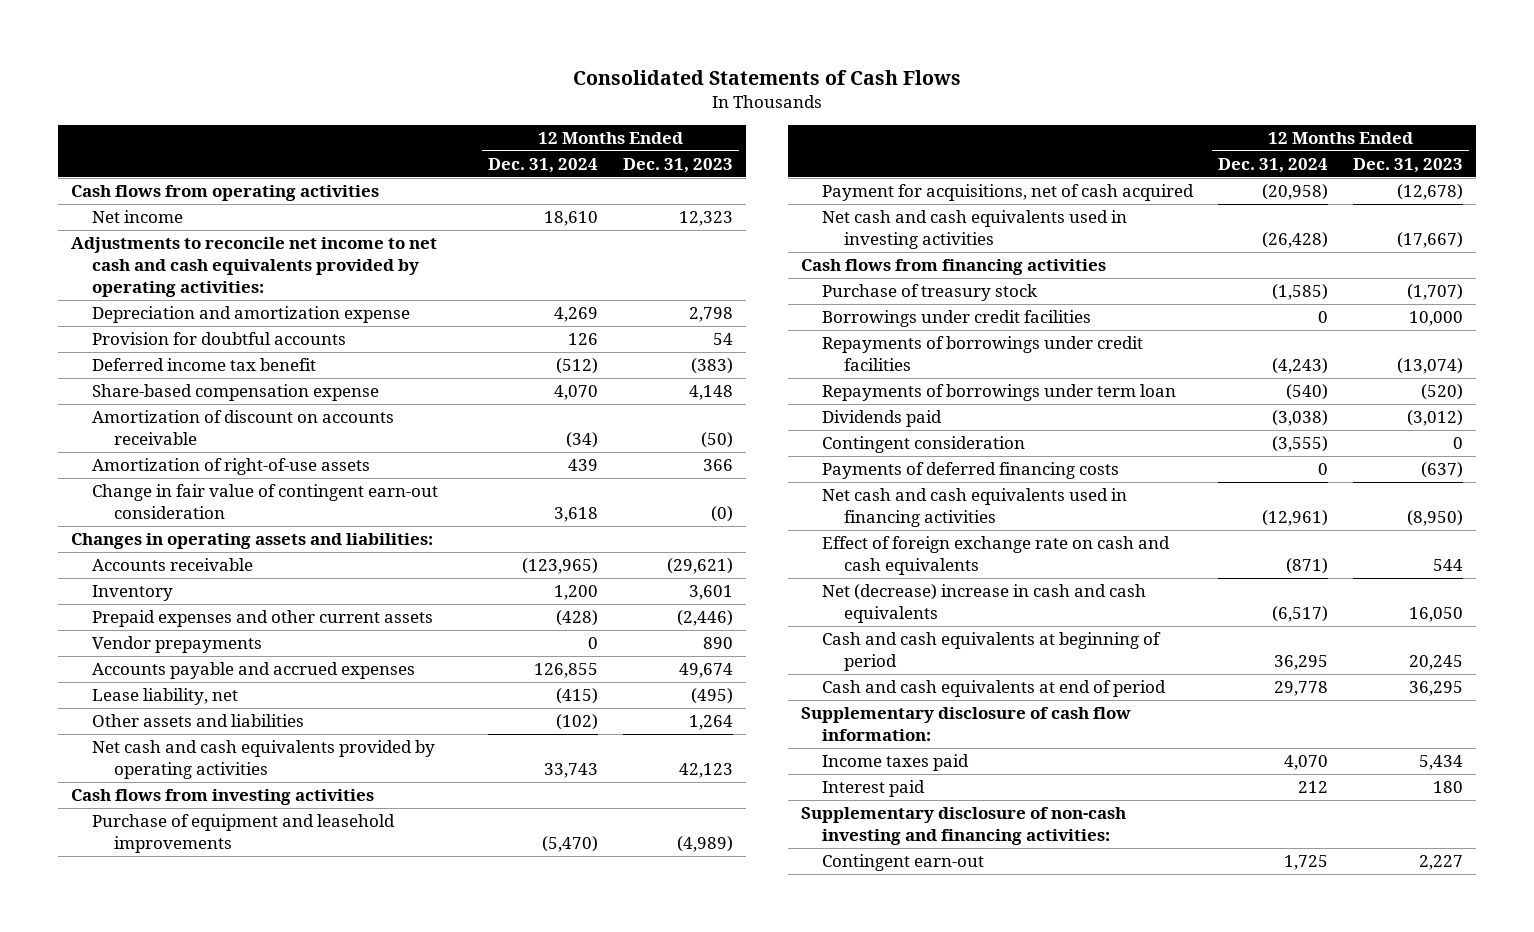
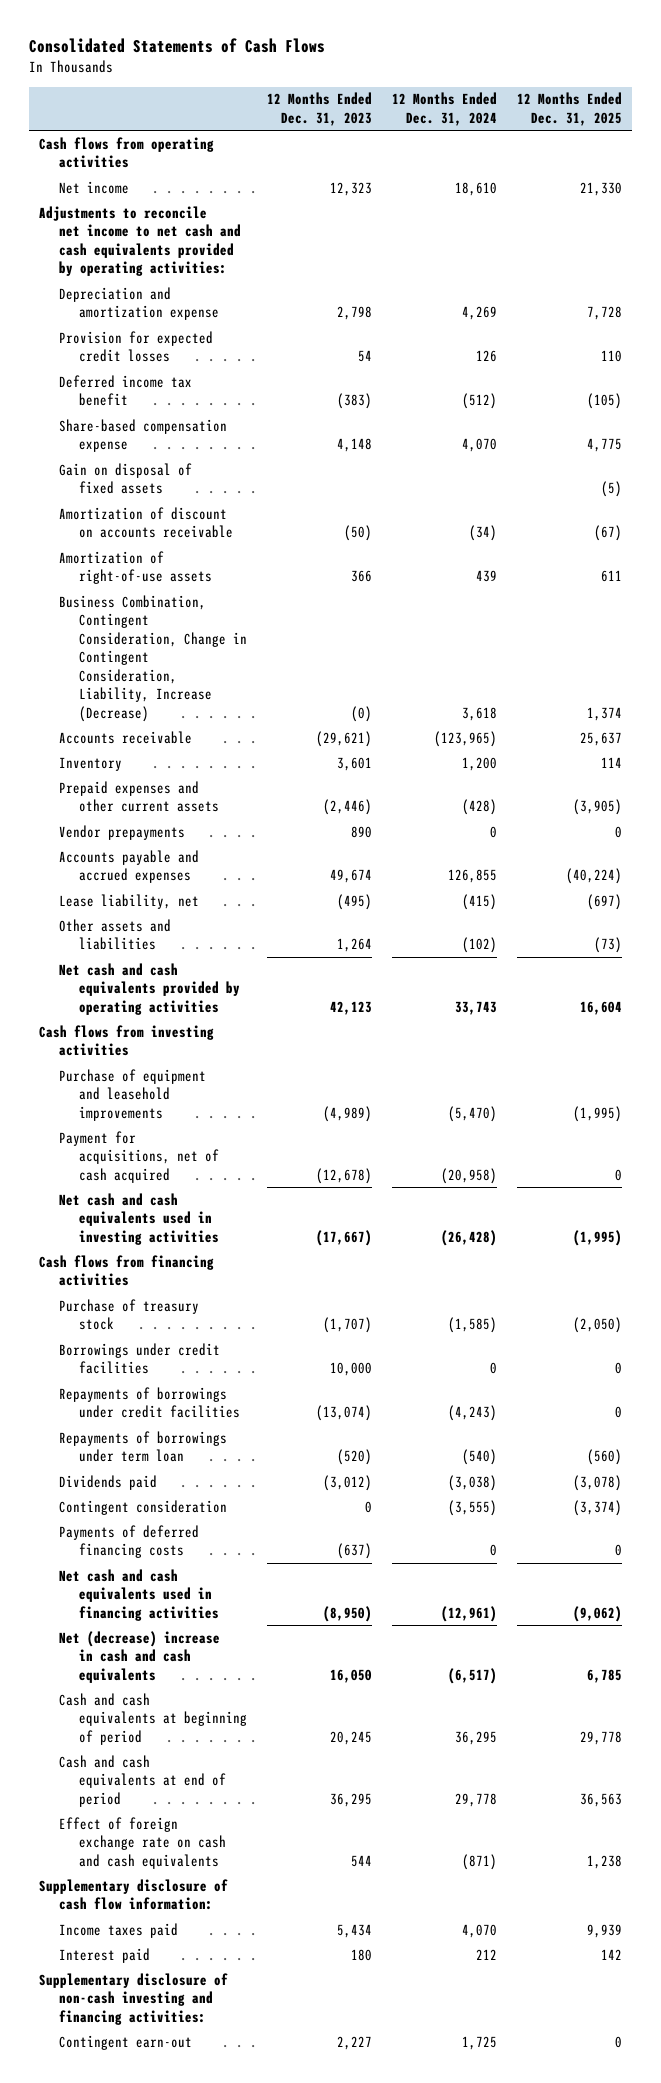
- | 12 Months Ended Dec. 31, 2024 | 12 Months Ended Dec. 31, 2023
+ | 12 Months Ended Dec. 31, 2023 | 12 Months Ended Dec. 31, 2024 | 12 Months Ended Dec. 31, 2025
- Provision for doubtful accounts | 126 | 54
+ Provision for expected credit losses | 54 | 126 | 110
+ Gain on disposal of fixed assets | | | (5)
- Change in fair value of contingent earn-out consideration | 3,618 | (0)
- Changes in operating assets and liabilities:
+ Business Combination, Contingent Consideration, Change in Contingent Consideration, Liability, Increase (Decrease) | (0) | 3,618 | 1,374
moved down: Effect of foreign exchange rate on cash and cash equivalents | 544 | (871) | 1,238

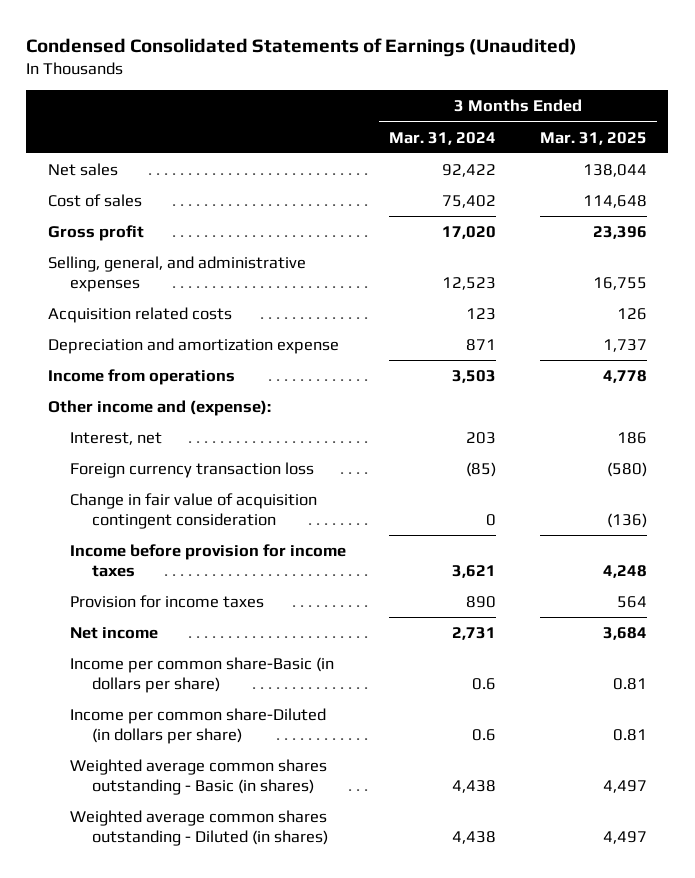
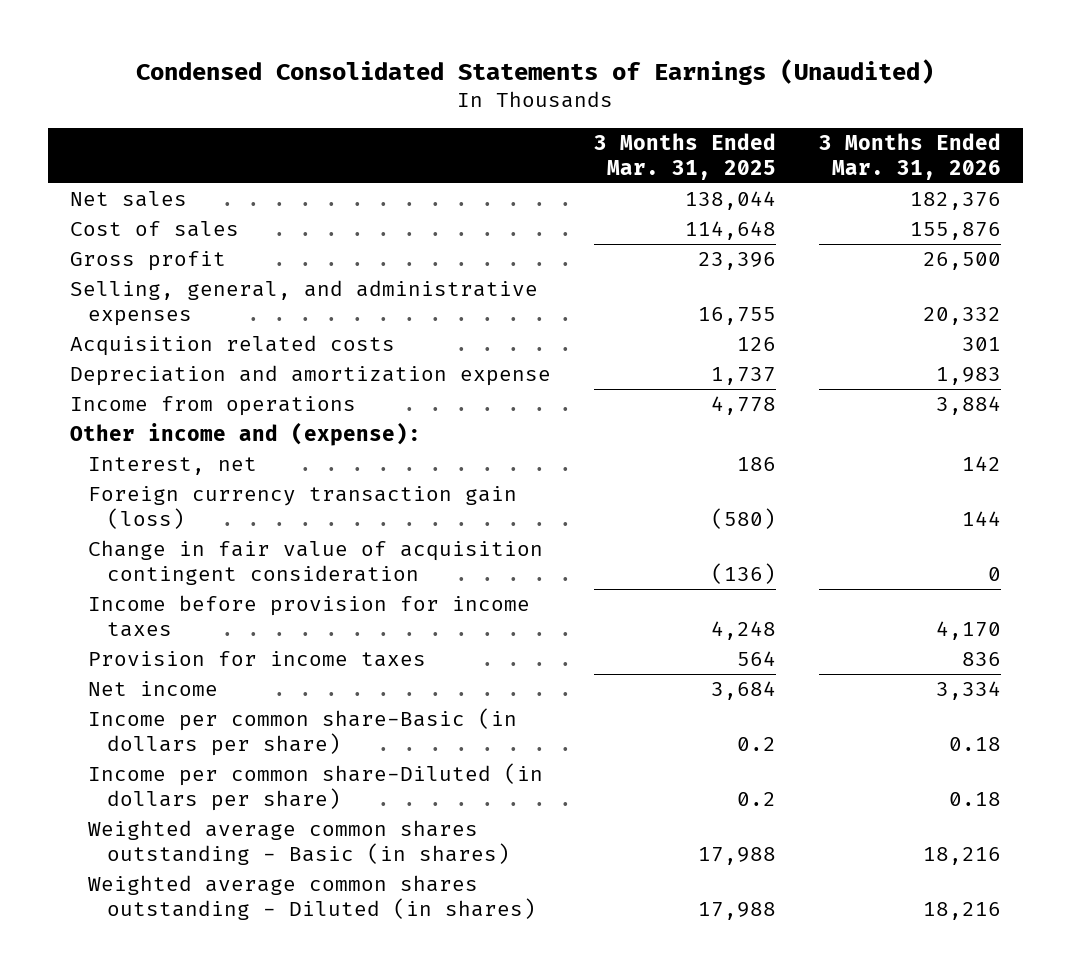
- | 3 Months Ended Mar. 31, 2024 | 3 Months Ended Mar. 31, 2025
+ | 3 Months Ended Mar. 31, 2025 | 3 Months Ended Mar. 31, 2026
- Foreign currency transaction loss | (85) | (580)
+ Foreign currency transaction gain (loss) | (580) | 144
- Income per common share-Basic (in dollars per share) | 0.6 | 0.81
- Income per common share-Diluted (in dollars per share) | 0.6 | 0.81
- Weighted average common shares outstanding - Basic (in shares) | 4,438 | 4,497
- Weighted average common shares outstanding - Diluted (in shares) | 4,438 | 4,497
+ Income per common share-Basic (in dollars per share) | 0.2 | 0.18
+ Income per common share-Diluted (in dollars per share) | 0.2 | 0.18
+ Weighted average common shares outstanding - Basic (in shares) | 17,988 | 18,216
+ Weighted average common shares outstanding - Diluted (in shares) | 17,988 | 18,216

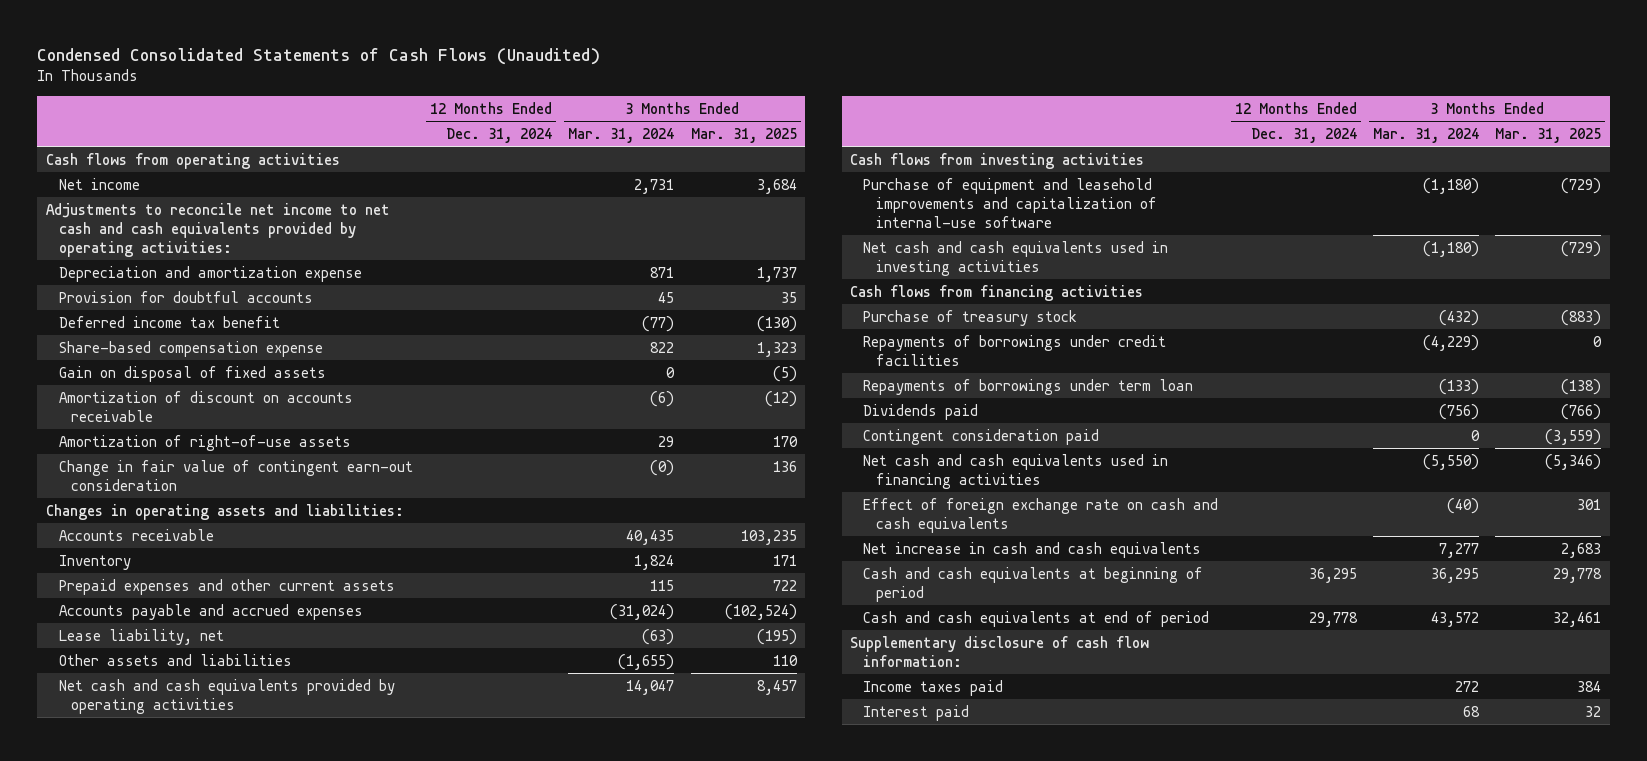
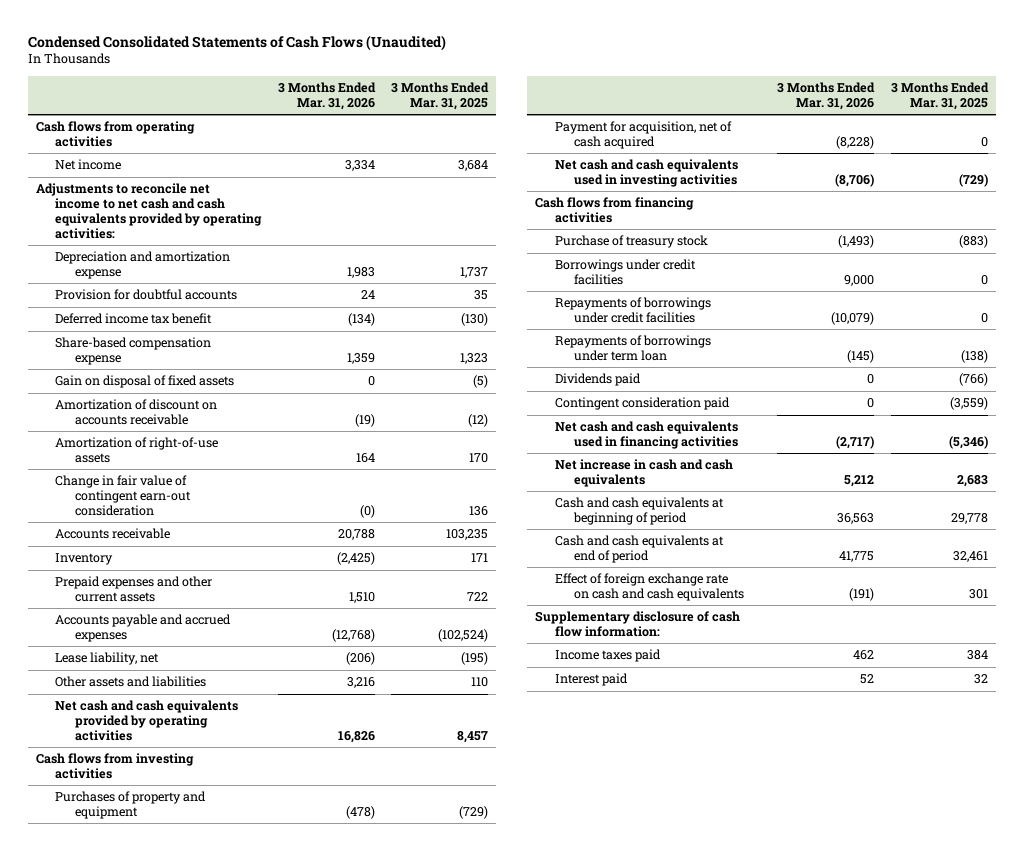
- | 12 Months Ended Dec. 31, 2024 | 3 Months Ended Mar. 31, 2024 | 3 Months Ended Mar. 31, 2025
+ | 3 Months Ended Mar. 31, 2026 | 3 Months Ended Mar. 31, 2025
- Changes in operating assets and liabilities:
- Purchase of equipment and leasehold improvements and capitalization of internal-use software | | (1,180) | (729)
+ Purchases of property and equipment | (478) | (729)
+ Payment for acquisition, net of cash acquired | (8,228) | 0
+ Borrowings under credit facilities | 9,000 | 0
moved down: Effect of foreign exchange rate on cash and cash equivalents | (191) | 301

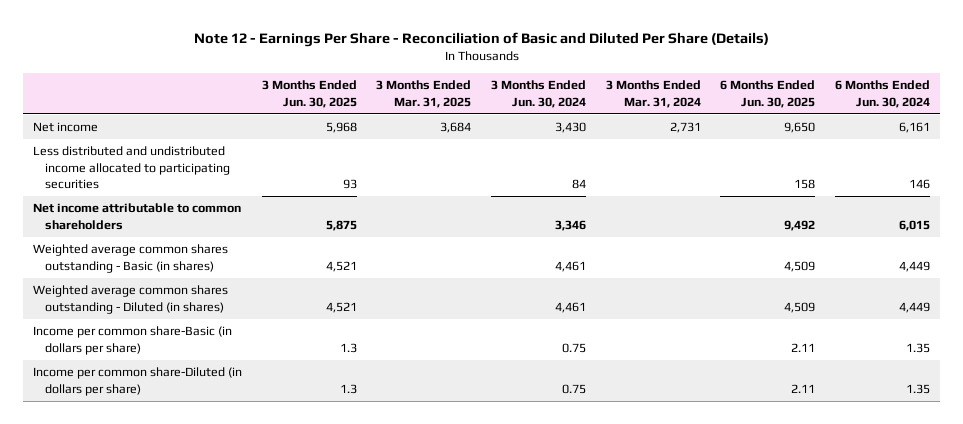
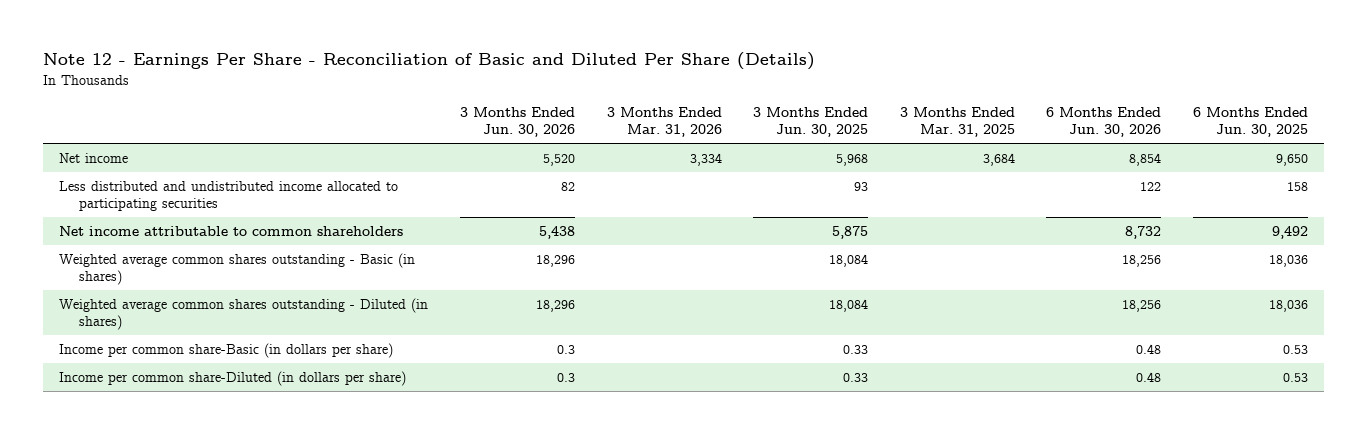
- | 3 Months Ended Jun. 30, 2025 | 3 Months Ended Mar. 31, 2025 | 3 Months Ended Jun. 30, 2024 | 3 Months Ended Mar. 31, 2024 | 6 Months Ended Jun. 30, 2025 | 6 Months Ended Jun. 30, 2024
+ | 3 Months Ended Jun. 30, 2026 | 3 Months Ended Mar. 31, 2026 | 3 Months Ended Jun. 30, 2025 | 3 Months Ended Mar. 31, 2025 | 6 Months Ended Jun. 30, 2026 | 6 Months Ended Jun. 30, 2025
- Weighted average common shares outstanding - Basic (in shares) | 4,521 | | 4,461 | | 4,509 | 4,449
- Weighted average common shares outstanding - Diluted (in shares) | 4,521 | | 4,461 | | 4,509 | 4,449
- Income per common share-Basic (in dollars per share) | 1.3 | | 0.75 | | 2.11 | 1.35
- Income per common share-Diluted (in dollars per share) | 1.3 | | 0.75 | | 2.11 | 1.35
+ Weighted average common shares outstanding - Basic (in shares) | 18,296 | | 18,084 | | 18,256 | 18,036
+ Weighted average common shares outstanding - Diluted (in shares) | 18,296 | | 18,084 | | 18,256 | 18,036
+ Income per common share-Basic (in dollars per share) | 0.3 | | 0.33 | | 0.48 | 0.53
+ Income per common share-Diluted (in dollars per share) | 0.3 | | 0.33 | | 0.48 | 0.53

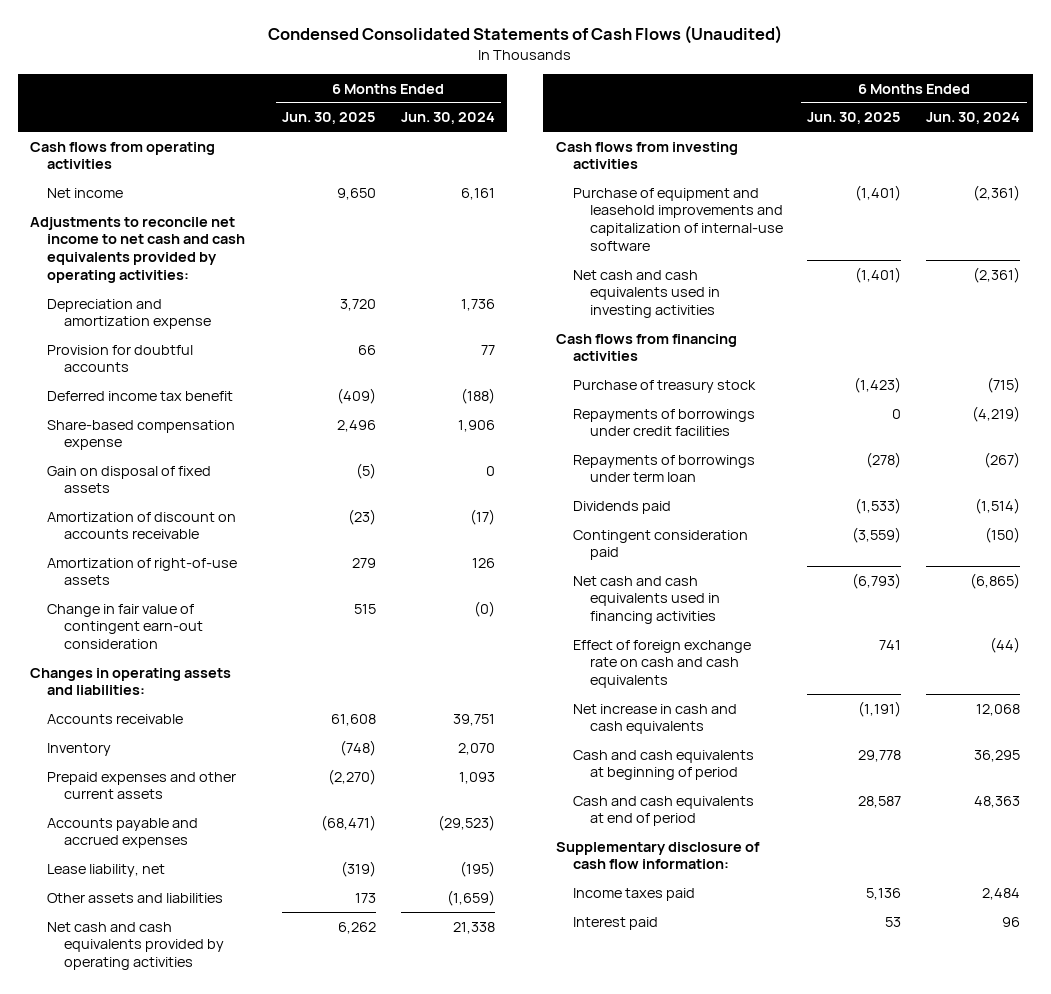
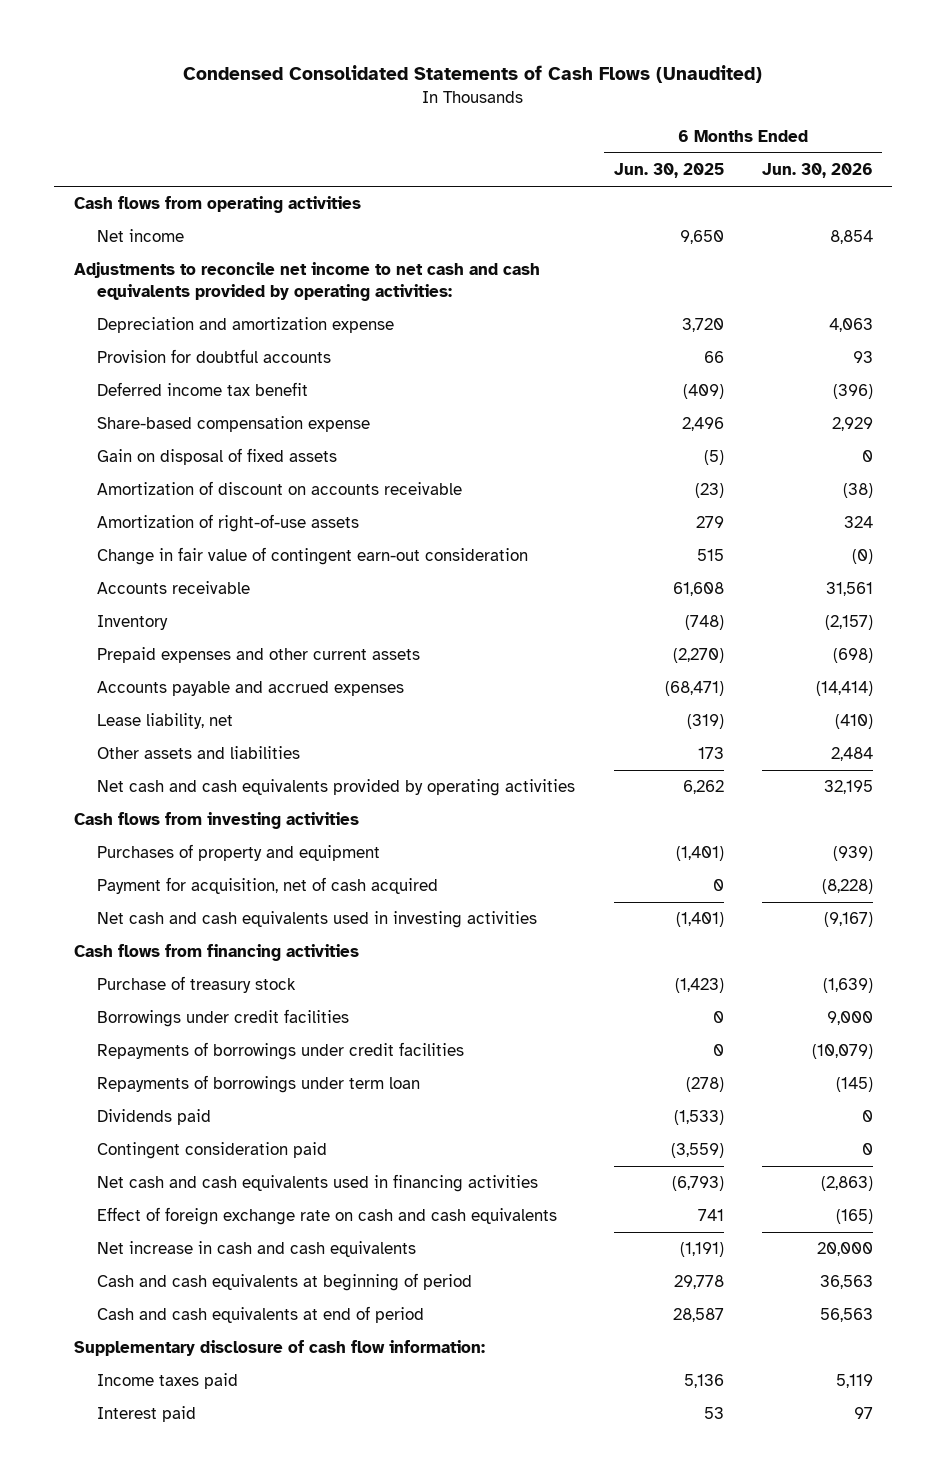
- | 6 Months Ended Jun. 30, 2025 | 6 Months Ended Jun. 30, 2024
+ | 6 Months Ended Jun. 30, 2025 | 6 Months Ended Jun. 30, 2026
- Changes in operating assets and liabilities:
- Purchase of equipment and leasehold improvements and capitalization of internal-use software | (1,401) | (2,361)
+ Purchases of property and equipment | (1,401) | (939)
+ Payment for acquisition, net of cash acquired | 0 | (8,228)
+ Borrowings under credit facilities | 0 | 9,000

